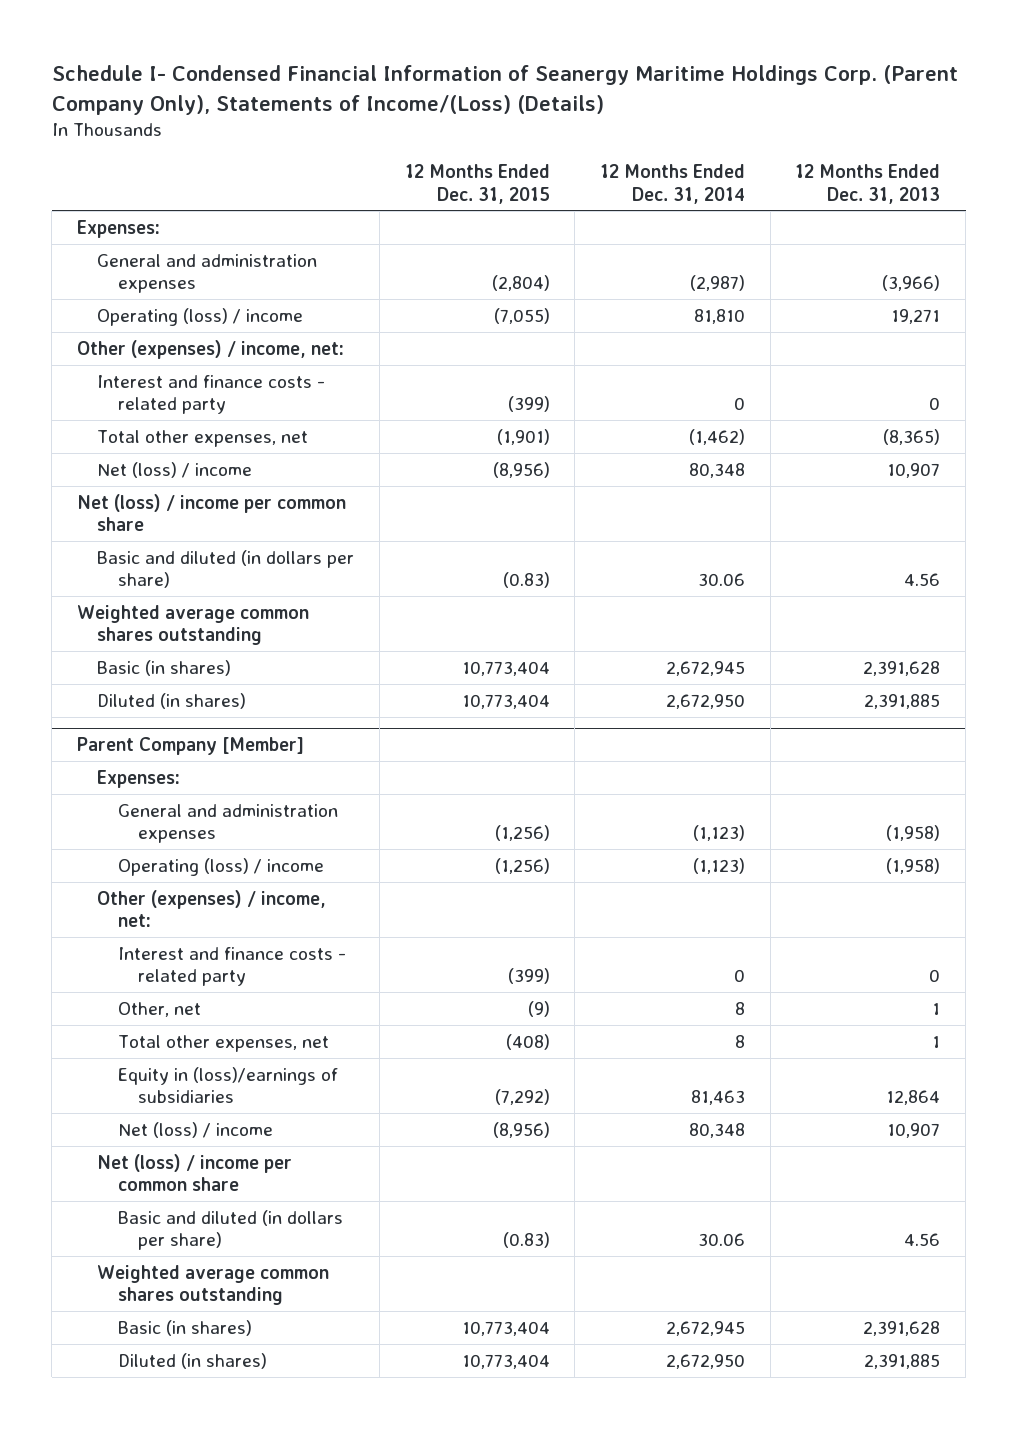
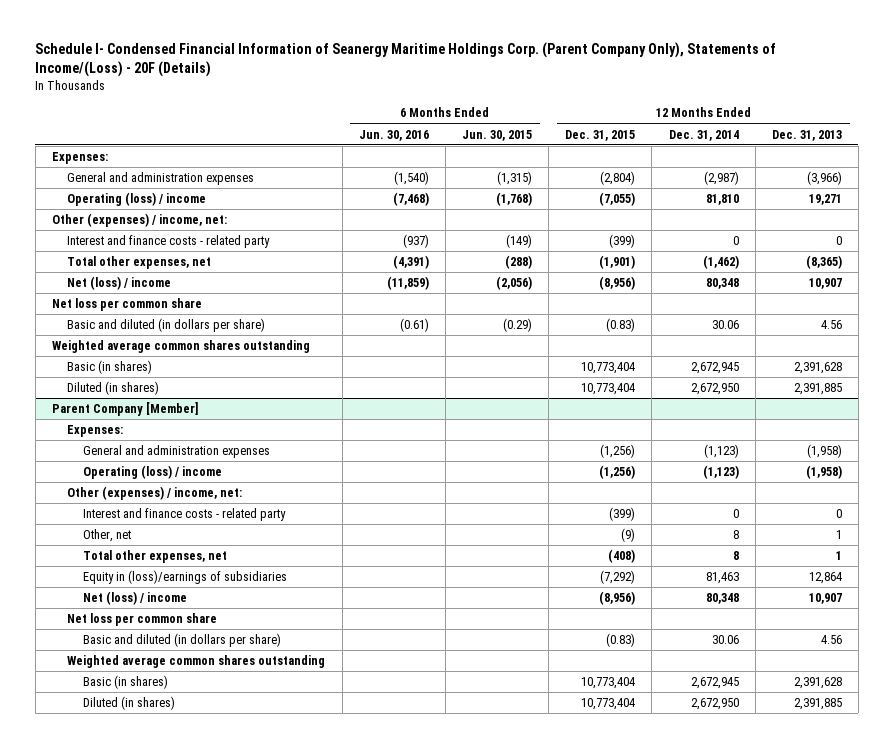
- Schedule I- Condensed Financial Information of Seanergy Maritime Holdings Corp. (Parent Company Only), Statements of Income/(Loss) (Details)
+ Schedule I- Condensed Financial Information of Seanergy Maritime Holdings Corp. (Parent Company Only), Statements of Income/(Loss) - 20F (Details)
- | 12 Months Ended Dec. 31, 2015 | 12 Months Ended Dec. 31, 2014 | 12 Months Ended Dec. 31, 2013
+ | 6 Months Ended Jun. 30, 2016 | 6 Months Ended Jun. 30, 2015 | 12 Months Ended Dec. 31, 2015 | 12 Months Ended Dec. 31, 2014 | 12 Months Ended Dec. 31, 2013
- Net (loss) / income per common share
+ Net loss per common share
@ Parent Company [Member]
- Net (loss) / income per common share
+ Net loss per common share

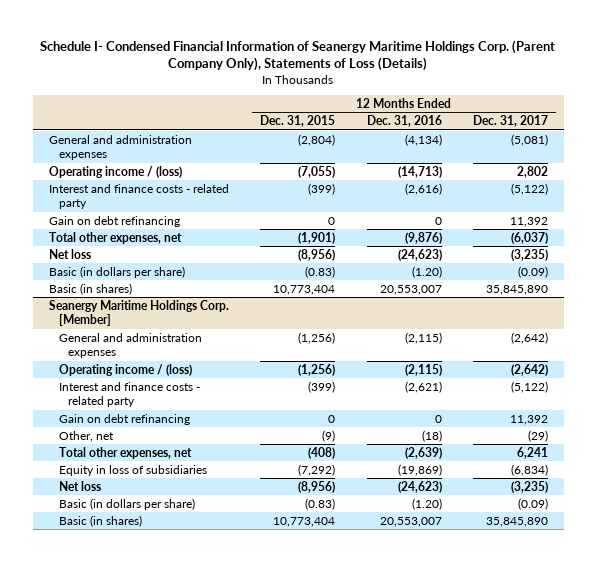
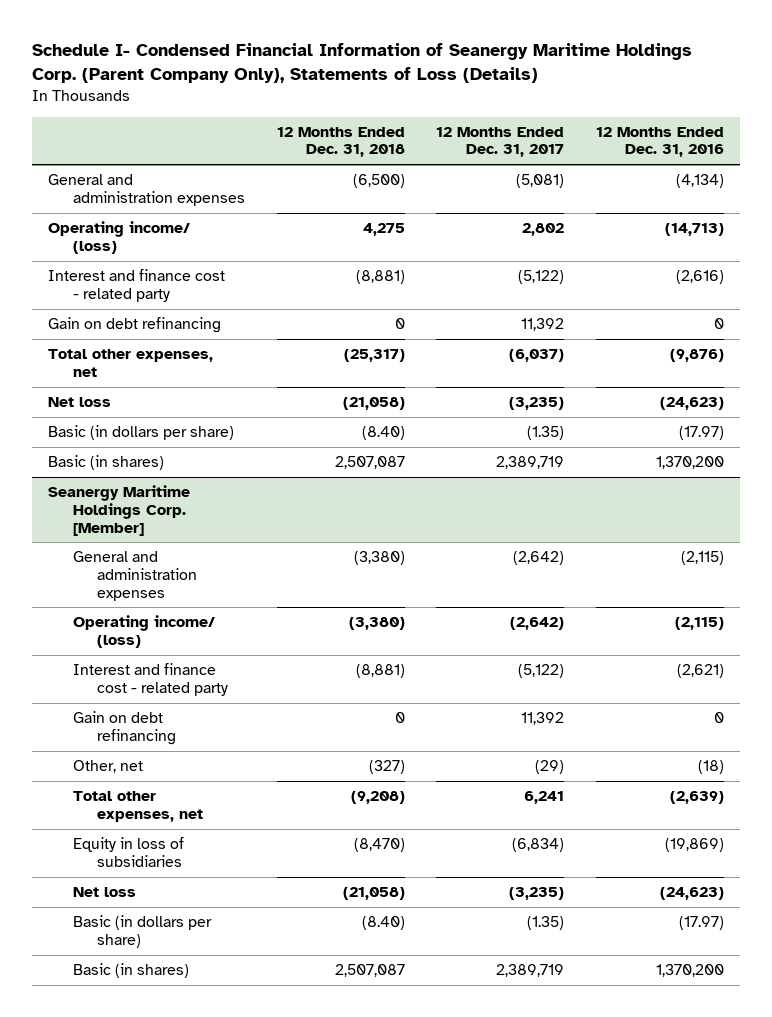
- | 12 Months Ended Dec. 31, 2015 | 12 Months Ended Dec. 31, 2016 | 12 Months Ended Dec. 31, 2017
+ | 12 Months Ended Dec. 31, 2018 | 12 Months Ended Dec. 31, 2017 | 12 Months Ended Dec. 31, 2016
- Operating income / (loss) | (7,055) | (14,713) | 2,802
- Interest and finance costs - related party | (399) | (2,616) | (5,122)
+ Operating income/ (loss) | 4,275 | 2,802 | (14,713)
+ Interest and finance cost - related party | (8,881) | (5,122) | (2,616)
- Basic (in dollars per share) | (0.83) | (1.20) | (0.09)
- Basic (in shares) | 10,773,404 | 20,553,007 | 35,845,890
+ Basic (in dollars per share) | (8.40) | (1.35) | (17.97)
+ Basic (in shares) | 2,507,087 | 2,389,719 | 1,370,200
@ Seanergy Maritime Holdings Corp. [Member]
- Operating income / (loss) | (1,256) | (2,115) | (2,642)
- Interest and finance costs - related party | (399) | (2,621) | (5,122)
+ Operating income/ (loss) | (3,380) | (2,642) | (2,115)
+ Interest and finance cost - related party | (8,881) | (5,122) | (2,621)
- Basic (in dollars per share) | (0.83) | (1.20) | (0.09)
- Basic (in shares) | 10,773,404 | 20,553,007 | 35,845,890
+ Basic (in dollars per share) | (8.40) | (1.35) | (17.97)
+ Basic (in shares) | 2,507,087 | 2,389,719 | 1,370,200

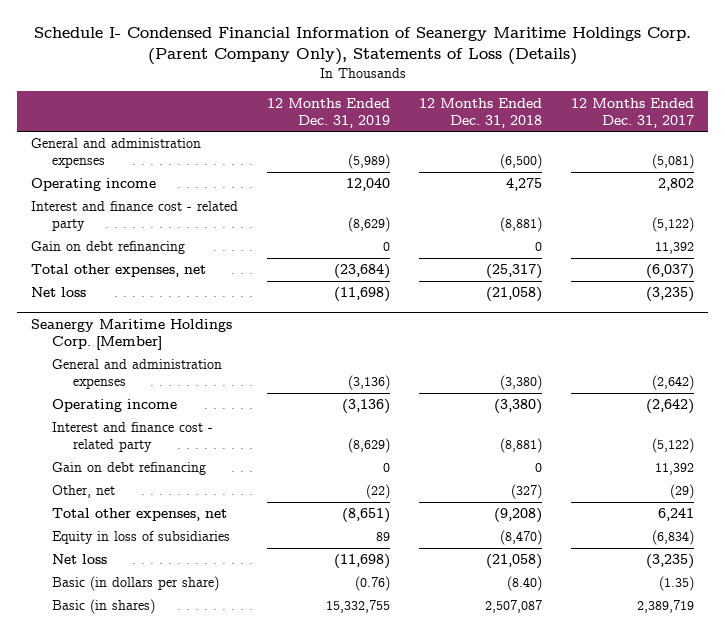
- | 12 Months Ended Dec. 31, 2018 | 12 Months Ended Dec. 31, 2017 | 12 Months Ended Dec. 31, 2016
+ | 12 Months Ended Dec. 31, 2019 | 12 Months Ended Dec. 31, 2018 | 12 Months Ended Dec. 31, 2017
- Operating income/ (loss) | 4,275 | 2,802 | (14,713)
+ Operating income | 12,040 | 4,275 | 2,802
- Basic (in dollars per share) | (8.40) | (1.35) | (17.97)
- Basic (in shares) | 2,507,087 | 2,389,719 | 1,370,200
@ Seanergy Maritime Holdings Corp. [Member]
- Operating income/ (loss) | (3,380) | (2,642) | (2,115)
+ Operating income | (3,136) | (3,380) | (2,642)

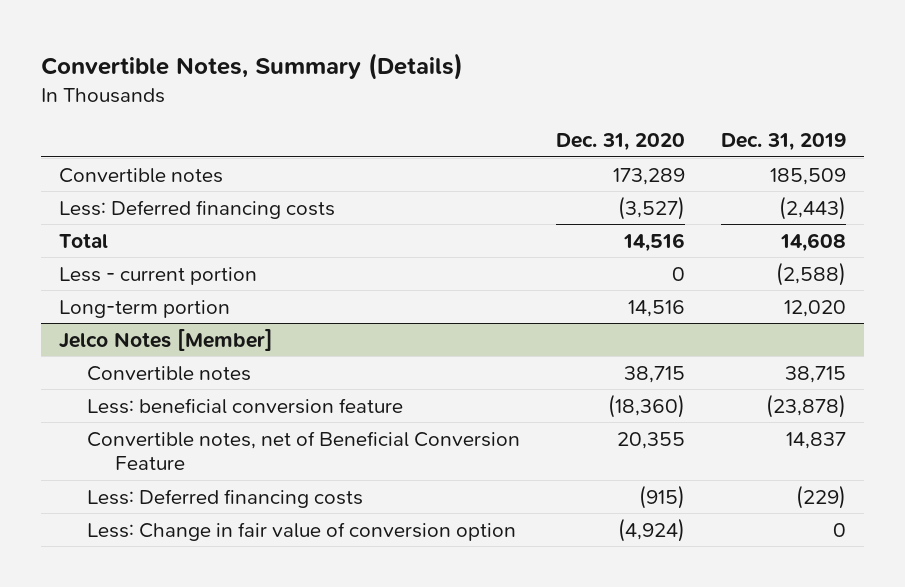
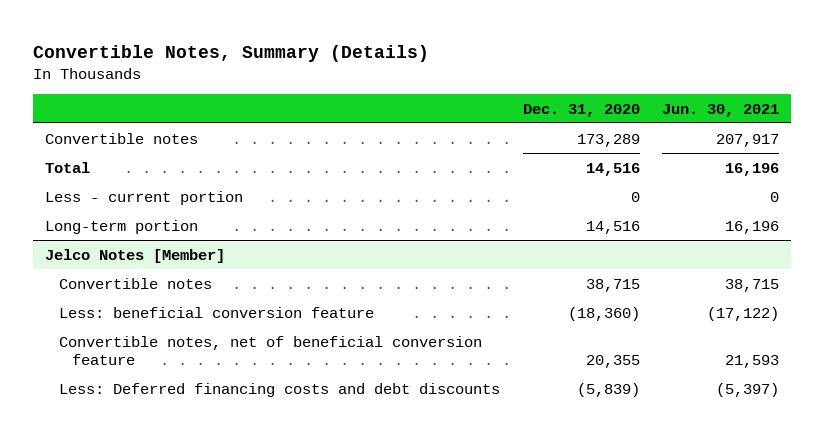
- | Dec. 31, 2020 | Dec. 31, 2019
+ | Dec. 31, 2020 | Jun. 30, 2021
- Less: Deferred financing costs | (3,527) | (2,443)
@ Jelco Notes [Member]
- Convertible notes, net of Beneficial Conversion Feature | 20,355 | 14,837
- Less: Deferred financing costs | (915) | (229)
- Less: Change in fair value of conversion option | (4,924) | 0
+ Convertible notes, net of beneficial conversion feature | 20,355 | 21,593
+ Less: Deferred financing costs and debt discounts | (5,839) | (5,397)

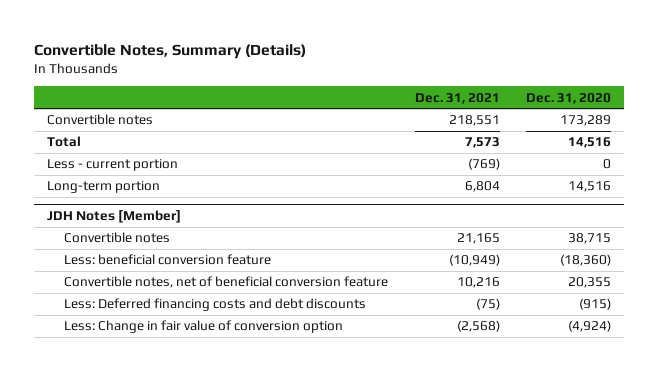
- | Dec. 31, 2020 | Jun. 30, 2021
+ | Dec. 31, 2021 | Dec. 31, 2020
- Jelco Notes [Member]
+ JDH Notes [Member]
- Less: Deferred financing costs and debt discounts | (5,839) | (5,397)
+ Less: Deferred financing costs and debt discounts | (75) | (915)
+ Less: Change in fair value of conversion option | (2,568) | (4,924)

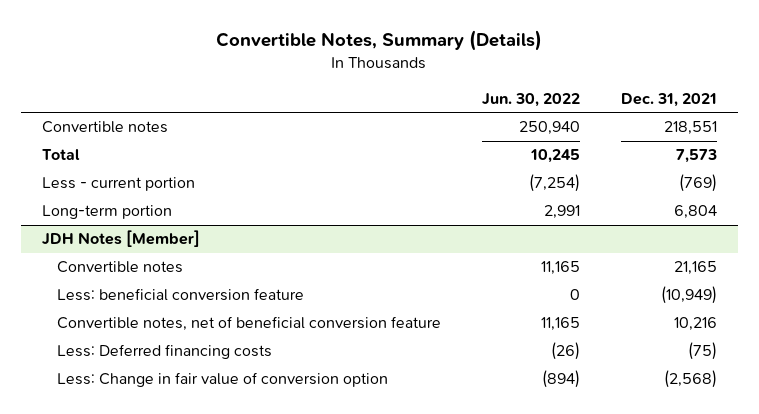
- | Dec. 31, 2021 | Dec. 31, 2020
+ | Jun. 30, 2022 | Dec. 31, 2021
@ JDH Notes [Member]
- Less: Deferred financing costs and debt discounts | (75) | (915)
+ Less: Deferred financing costs | (26) | (75)

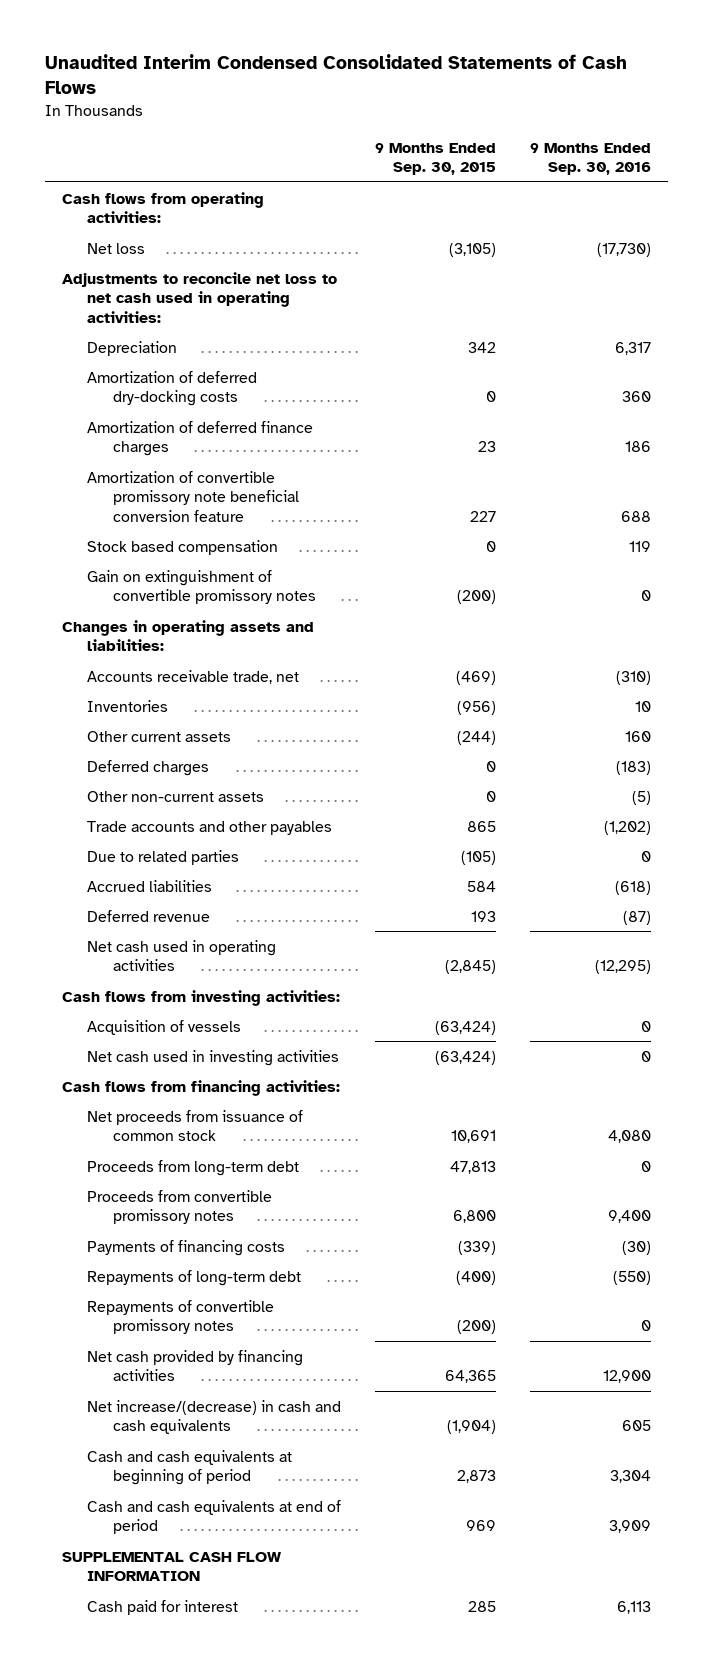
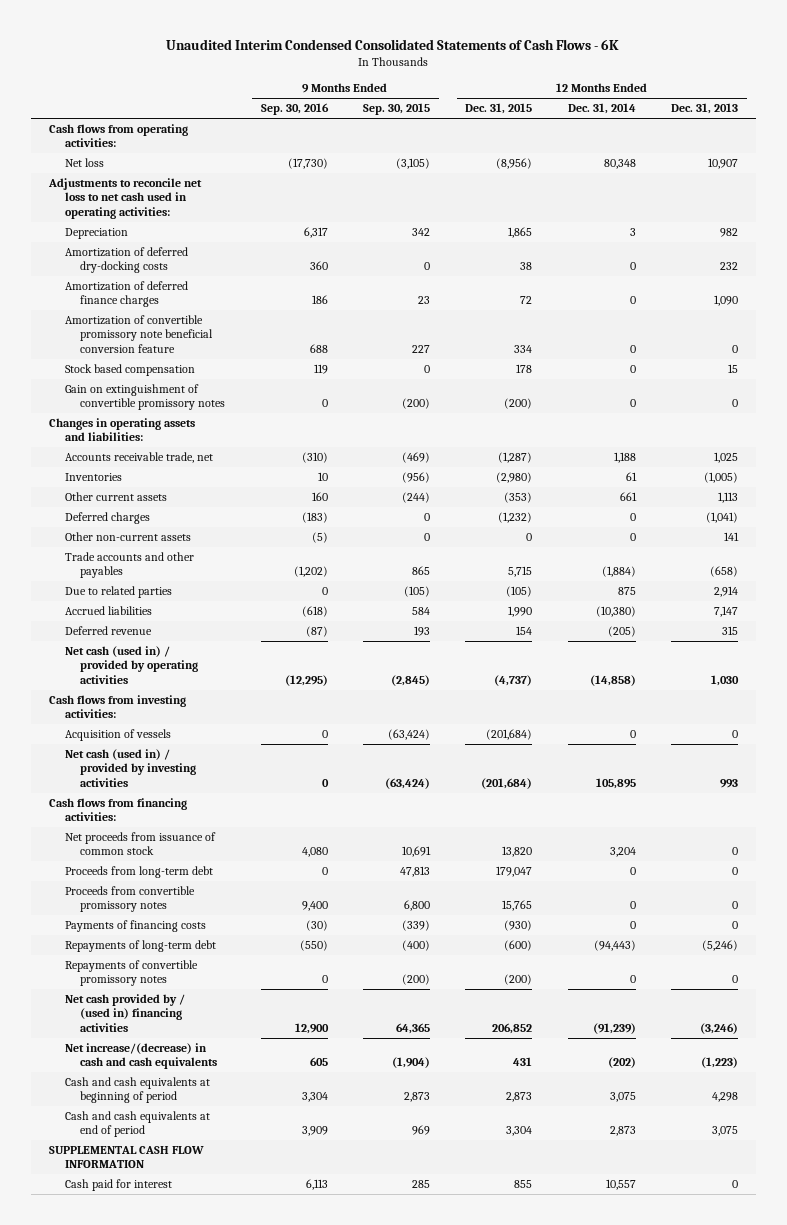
- Unaudited Interim Condensed Consolidated Statements of Cash Flows
+ Unaudited Interim Condensed Consolidated Statements of Cash Flows - 6K
- | 9 Months Ended Sep. 30, 2015 | 9 Months Ended Sep. 30, 2016
+ | 9 Months Ended Sep. 30, 2016 | 9 Months Ended Sep. 30, 2015 | 12 Months Ended Dec. 31, 2015 | 12 Months Ended Dec. 31, 2014 | 12 Months Ended Dec. 31, 2013
- Net cash used in operating activities | (2,845) | (12,295)
+ Net cash (used in) / provided by operating activities | (12,295) | (2,845) | (4,737) | (14,858) | 1,030
- Net cash used in investing activities | (63,424) | 0
+ Net cash (used in) / provided by investing activities | 0 | (63,424) | (201,684) | 105,895 | 993
- Net cash provided by financing activities | 64,365 | 12,900
+ Net cash provided by / (used in) financing activities | 12,900 | 64,365 | 206,852 | (91,239) | (3,246)

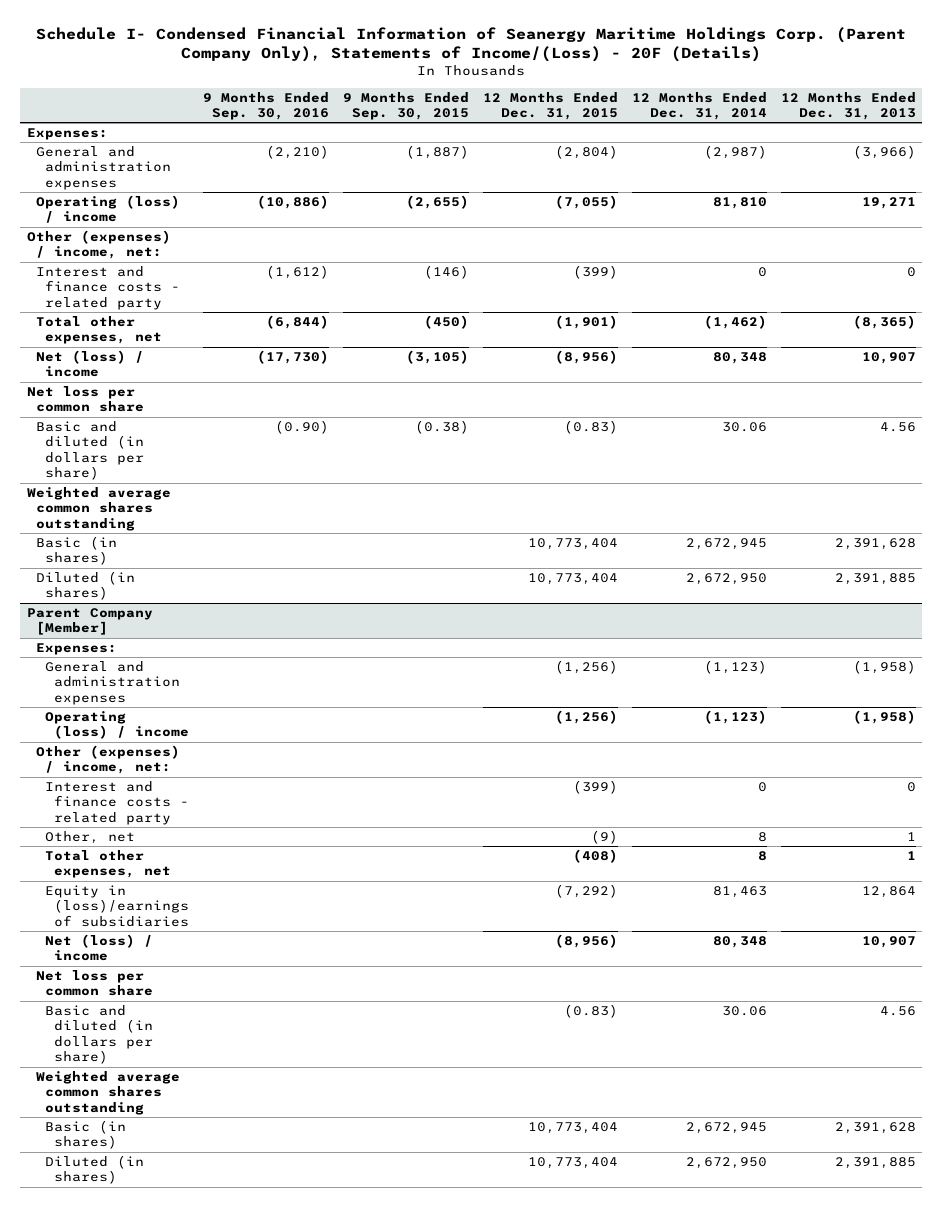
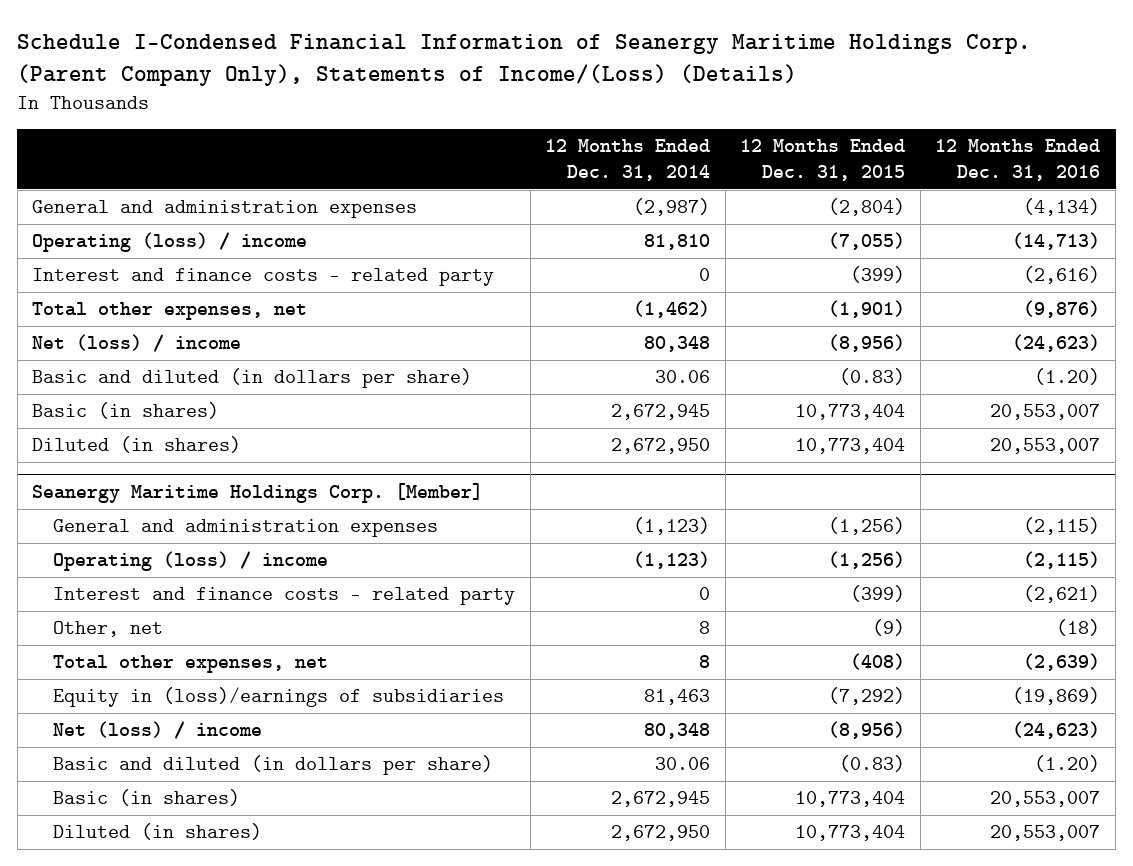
- Schedule I- Condensed Financial Information of Seanergy Maritime Holdings Corp. (Parent Company Only), Statements of Income/(Loss) - 20F (Details)
+ Schedule I-Condensed Financial Information of Seanergy Maritime Holdings Corp. (Parent Company Only), Statements of Income/(Loss) (Details)
- | 9 Months Ended Sep. 30, 2016 | 9 Months Ended Sep. 30, 2015 | 12 Months Ended Dec. 31, 2015 | 12 Months Ended Dec. 31, 2014 | 12 Months Ended Dec. 31, 2013
+ | 12 Months Ended Dec. 31, 2014 | 12 Months Ended Dec. 31, 2015 | 12 Months Ended Dec. 31, 2016
- Expenses:
- Other (expenses) / income, net:
- Net loss per common share
- Weighted average common shares outstanding
- Parent Company [Member]
- Expenses:
+ Seanergy Maritime Holdings Corp. [Member]
- Other (expenses) / income, net:
- Net loss per common share
- Weighted average common shares outstanding

